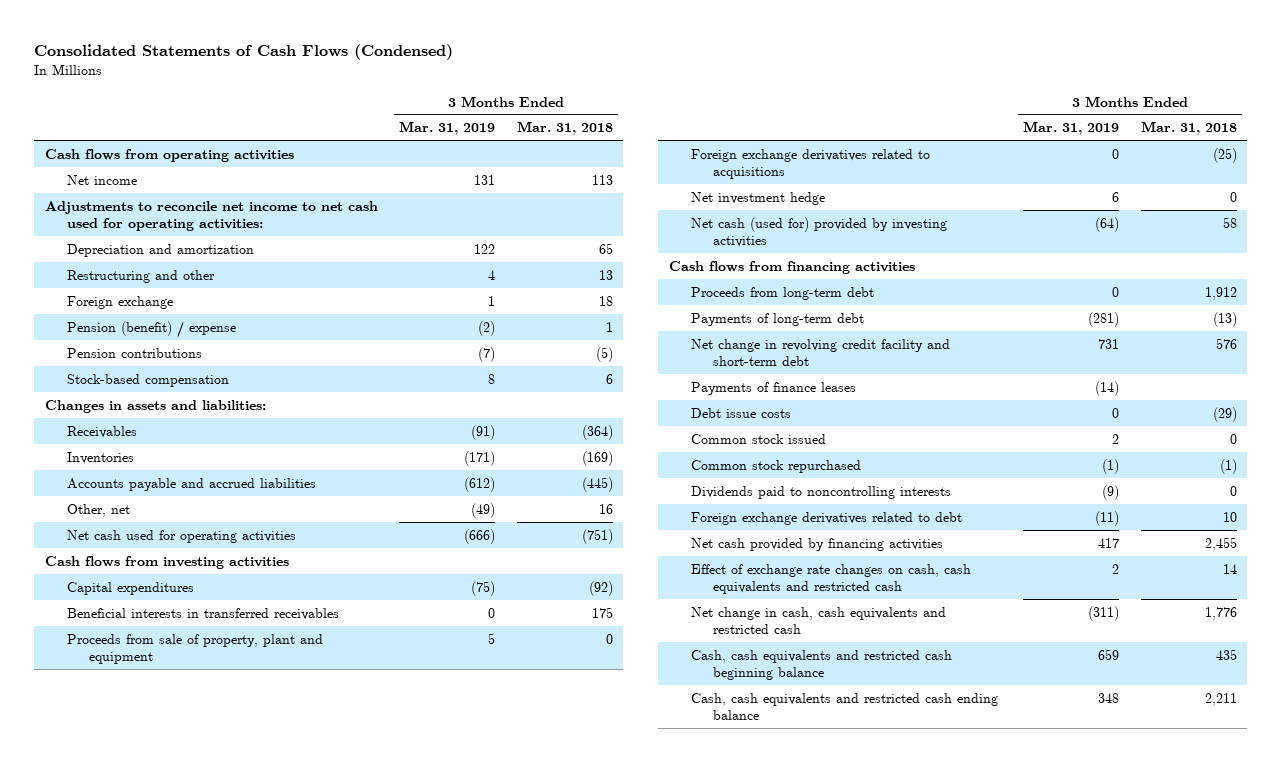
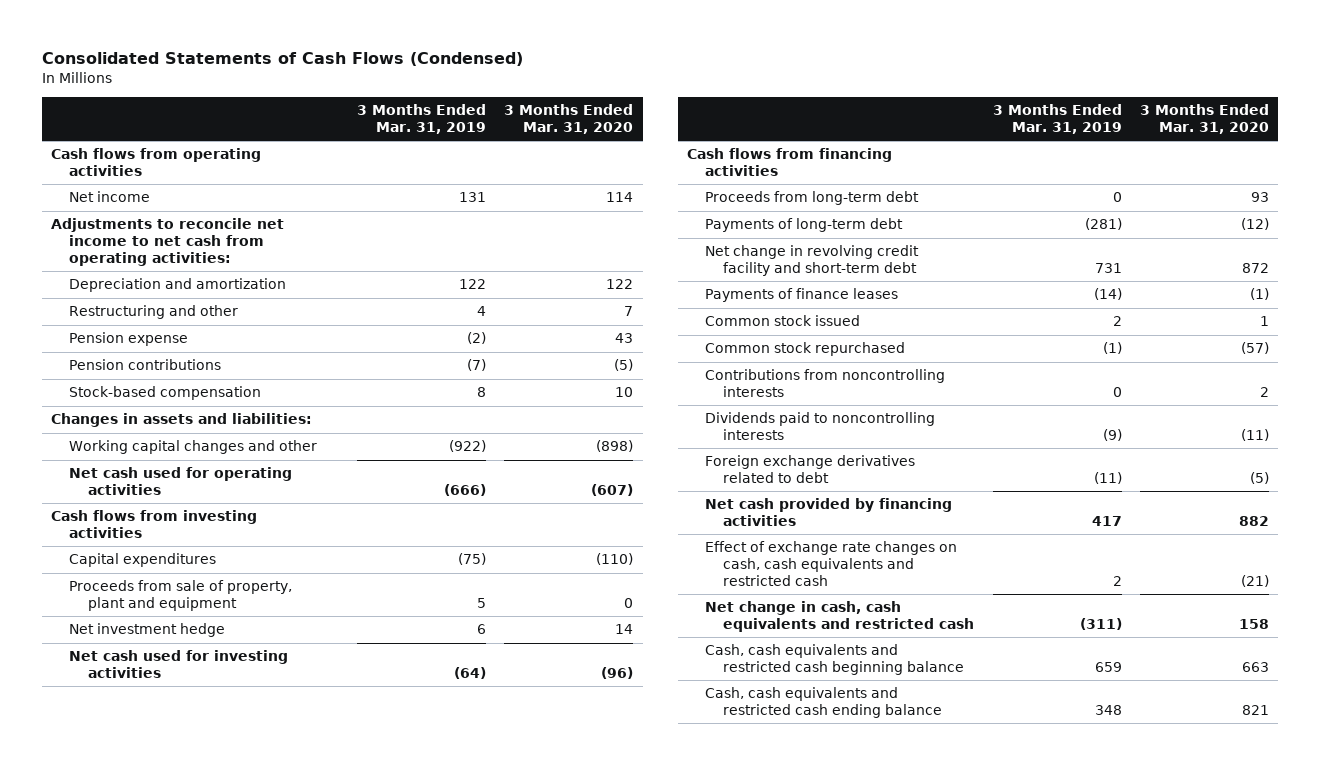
- | 3 Months Ended Mar. 31, 2019 | 3 Months Ended Mar. 31, 2018
+ | 3 Months Ended Mar. 31, 2019 | 3 Months Ended Mar. 31, 2020
- Adjustments to reconcile net income to net cash used for operating activities:
+ Adjustments to reconcile net income to net cash from operating activities:
- Foreign exchange | 1 | 18
- Pension (benefit) / expense | (2) | 1
+ Pension expense | (2) | 43
- Receivables | (91) | (364)
- Inventories | (171) | (169)
- Accounts payable and accrued liabilities | (612) | (445)
- Other, net | (49) | 16
+ Working capital changes and other | (922) | (898)
- Beneficial interests in transferred receivables | 0 | 175
- Foreign exchange derivatives related to acquisitions | 0 | (25)
- Net cash (used for) provided by investing activities | (64) | 58
+ Net cash used for investing activities | (64) | (96)
- Debt issue costs | 0 | (29)
+ Contributions from noncontrolling interests | 0 | 2

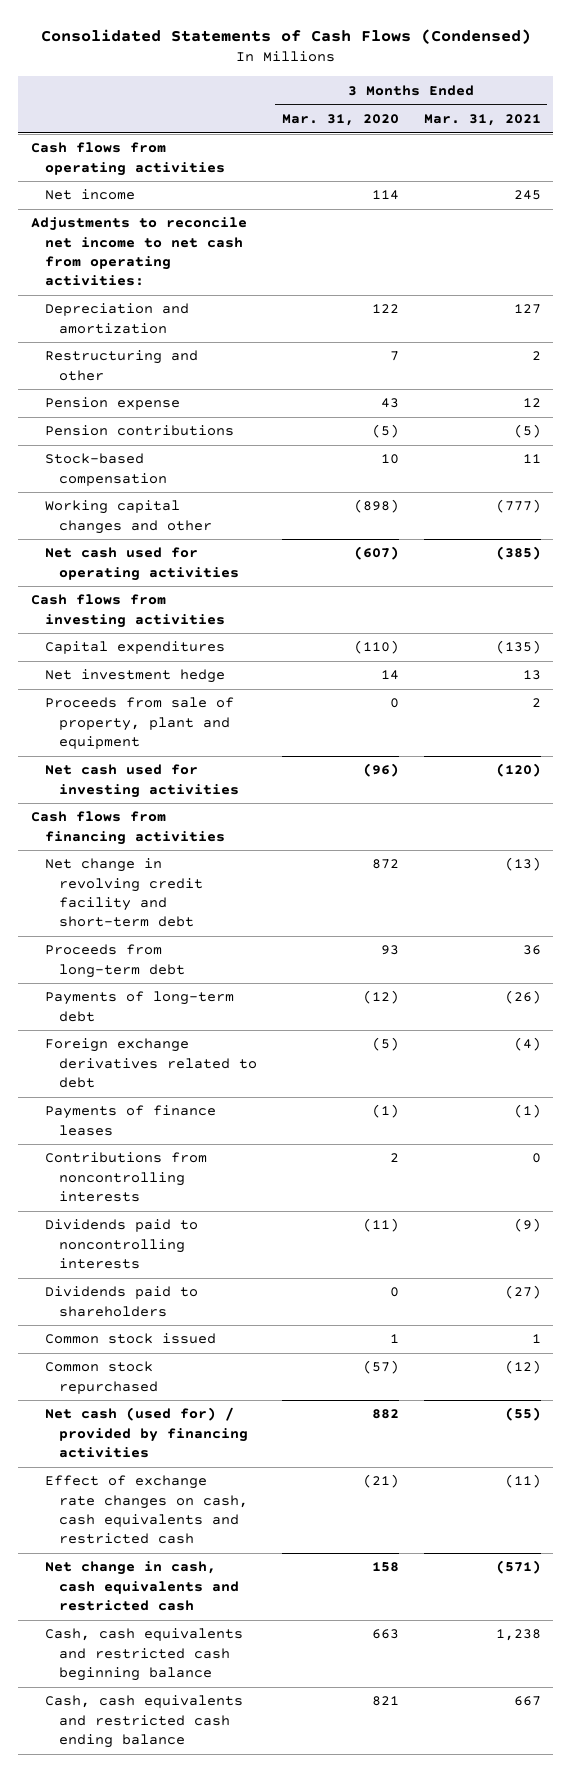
- | 3 Months Ended Mar. 31, 2019 | 3 Months Ended Mar. 31, 2020
+ | 3 Months Ended Mar. 31, 2020 | 3 Months Ended Mar. 31, 2021
- Changes in assets and liabilities:
moved down: Proceeds from sale of property, plant and equipment | 0 | 2
moved up: Net change in revolving credit facility and short-term debt | 872 | (13)
moved up: Foreign exchange derivatives related to debt | (5) | (4)
- Net cash provided by financing activities | 417 | 882
+ Dividends paid to shareholders | 0 | (27)
moved down: Common stock issued | 1 | 1
moved down: Common stock repurchased | (57) | (12)
+ Net cash (used for) / provided by financing activities | 882 | (55)

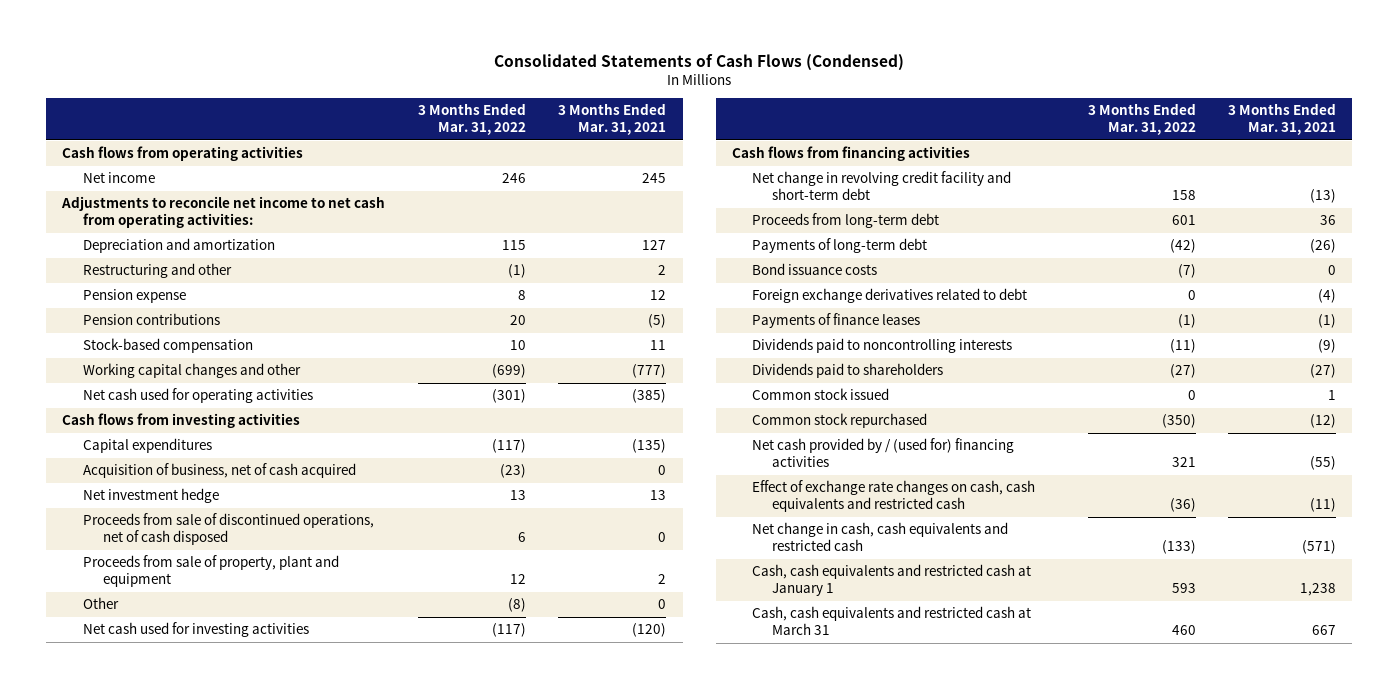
- | 3 Months Ended Mar. 31, 2020 | 3 Months Ended Mar. 31, 2021
+ | 3 Months Ended Mar. 31, 2022 | 3 Months Ended Mar. 31, 2021
+ Acquisition of business, net of cash acquired | (23) | 0
+ Proceeds from sale of discontinued operations, net of cash disposed | 6 | 0
+ Other | (8) | 0
+ Bond issuance costs | (7) | 0
- Contributions from noncontrolling interests | 2 | 0
- Net cash (used for) / provided by financing activities | 882 | (55)
+ Net cash provided by / (used for) financing activities | 321 | (55)
- Cash, cash equivalents and restricted cash beginning balance | 663 | 1,238
- Cash, cash equivalents and restricted cash ending balance | 821 | 667
+ Cash, cash equivalents and restricted cash at January 1 | 593 | 1,238
+ Cash, cash equivalents and restricted cash at March 31 | 460 | 667

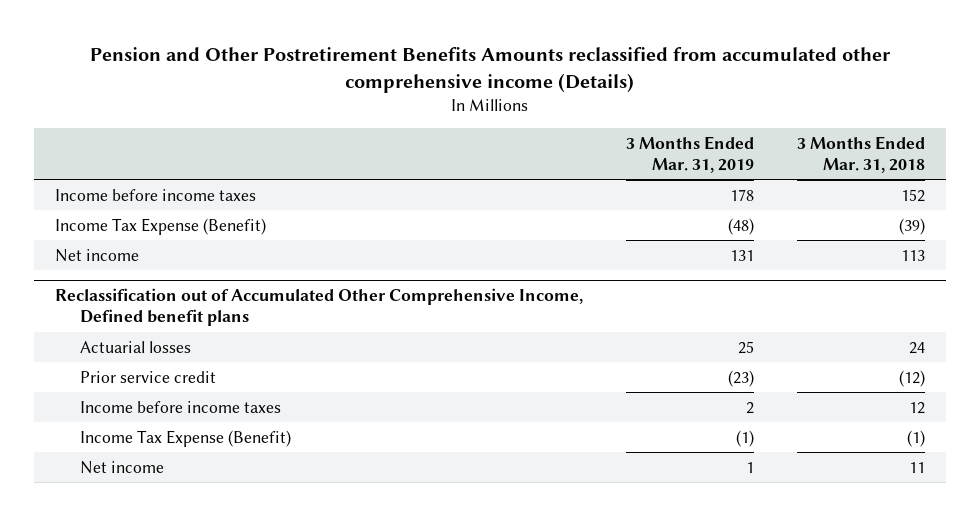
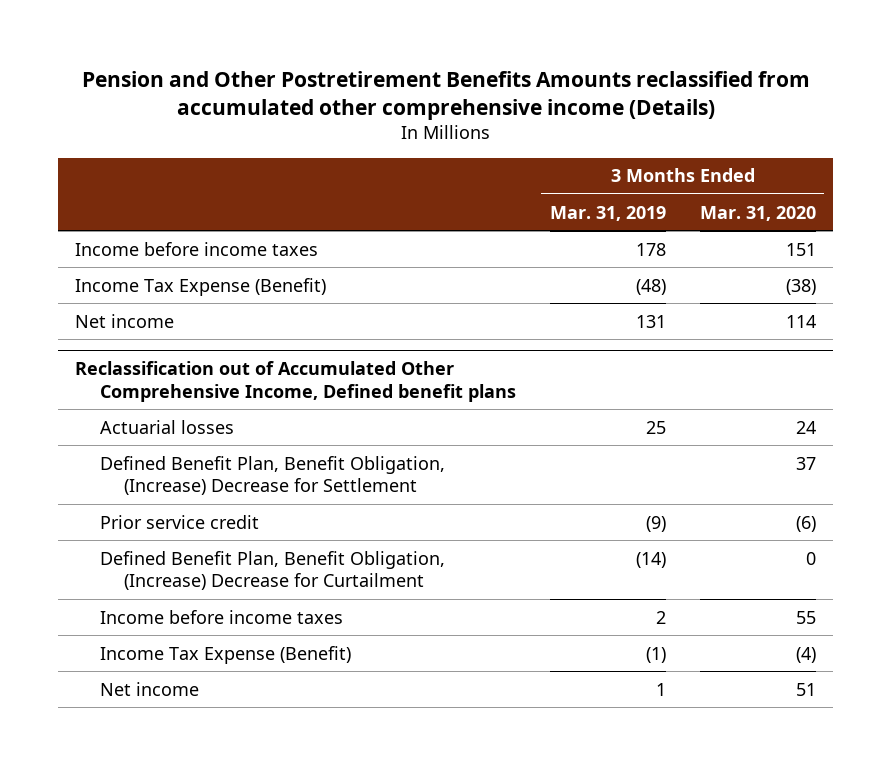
- | 3 Months Ended Mar. 31, 2019 | 3 Months Ended Mar. 31, 2018
+ | 3 Months Ended Mar. 31, 2019 | 3 Months Ended Mar. 31, 2020
@ Reclassification out of Accumulated Other Comprehensive Income, Defined benefit plans
- Prior service credit | (23) | (12)
+ Defined Benefit Plan, Benefit Obligation, (Increase) Decrease for Settlement | | 37
+ Prior service credit | (9) | (6)
+ Defined Benefit Plan, Benefit Obligation, (Increase) Decrease for Curtailment | (14) | 0

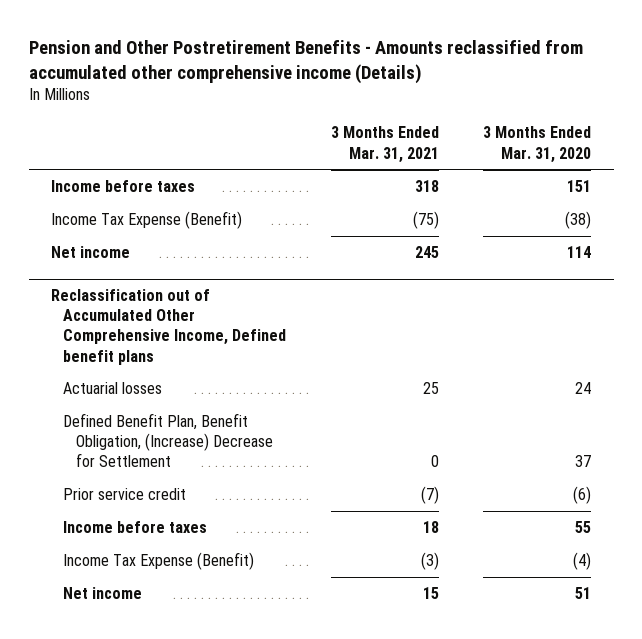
- Pension and Other Postretirement Benefits Amounts reclassified from accumulated other comprehensive income (Details)
+ Pension and Other Postretirement Benefits - Amounts reclassified from accumulated other comprehensive income (Details)
- | 3 Months Ended Mar. 31, 2019 | 3 Months Ended Mar. 31, 2020
+ | 3 Months Ended Mar. 31, 2021 | 3 Months Ended Mar. 31, 2020
- Income before income taxes | 178 | 151
+ Income before taxes | 318 | 151
@ Reclassification out of Accumulated Other Comprehensive Income, Defined benefit plans
- Defined Benefit Plan, Benefit Obligation, (Increase) Decrease for Curtailment | (14) | 0
- Income before income taxes | 2 | 55
+ Income before taxes | 18 | 55

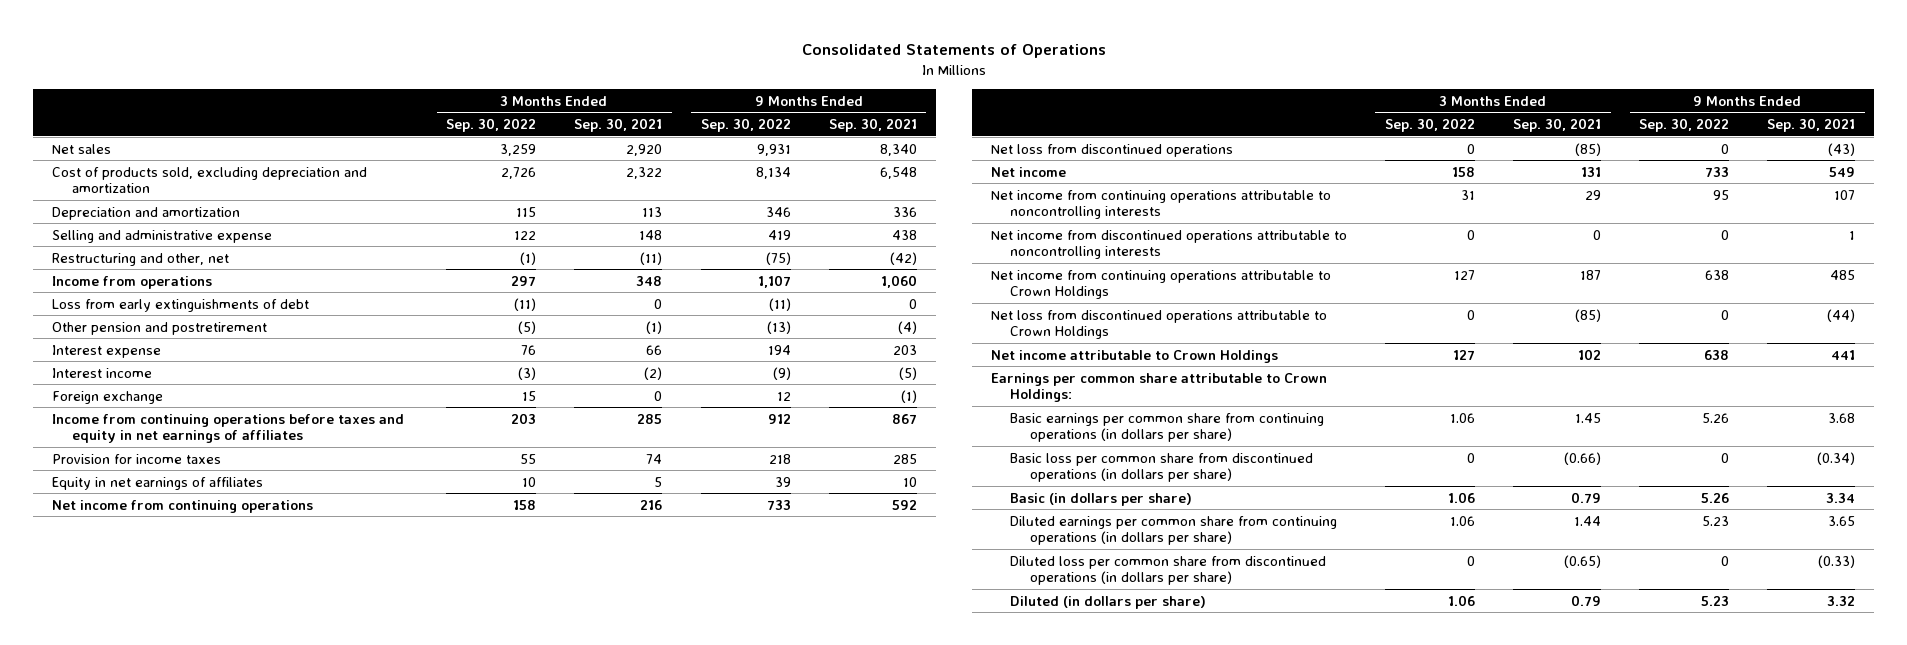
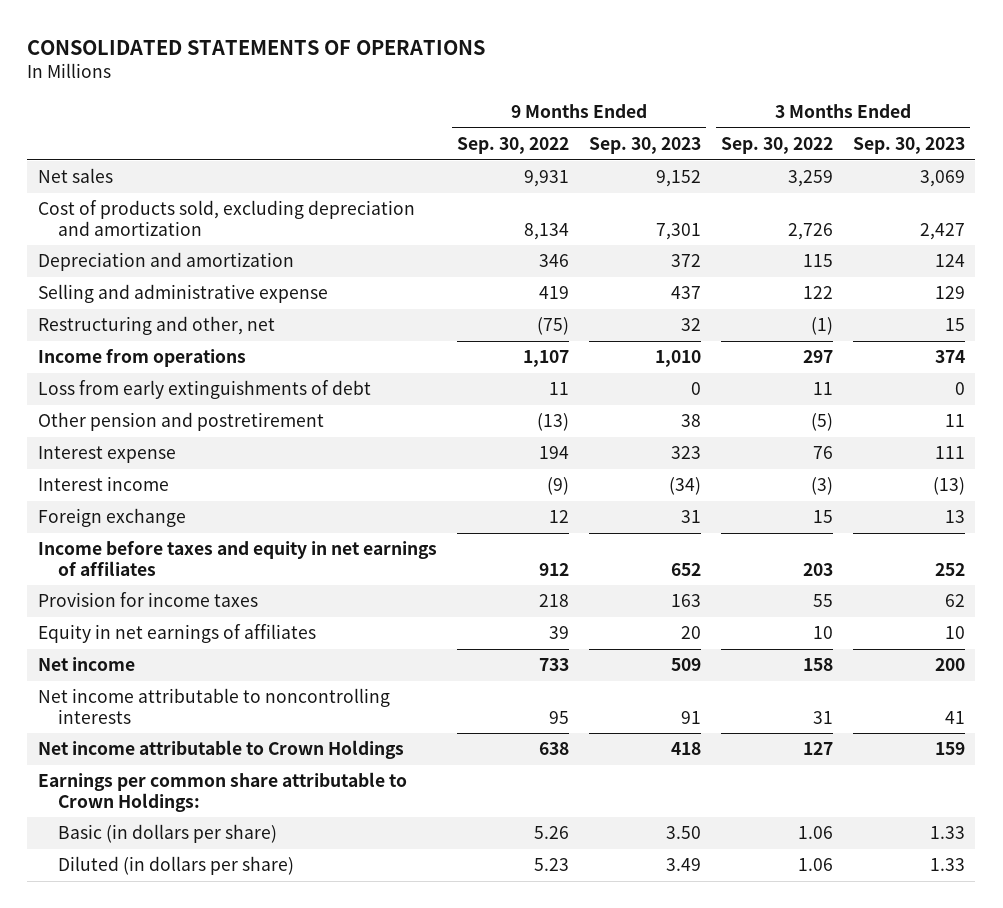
- Consolidated Statements of Operations
+ CONSOLIDATED STATEMENTS OF OPERATIONS
- | 3 Months Ended Sep. 30, 2022 | 3 Months Ended Sep. 30, 2021 | 9 Months Ended Sep. 30, 2022 | 9 Months Ended Sep. 30, 2021
+ | 9 Months Ended Sep. 30, 2022 | 9 Months Ended Sep. 30, 2023 | 3 Months Ended Sep. 30, 2022 | 3 Months Ended Sep. 30, 2023
- Loss from early extinguishments of debt | (11) | 0 | (11) | 0
+ Loss from early extinguishments of debt | 11 | 0 | 11 | 0
- Income from continuing operations before taxes and equity in net earnings of affiliates | 203 | 285 | 912 | 867
+ Income before taxes and equity in net earnings of affiliates | 912 | 652 | 203 | 252
- Net income from continuing operations | 158 | 216 | 733 | 592
- Net loss from discontinued operations | 0 | (85) | 0 | (43)
- Net income from continuing operations attributable to noncontrolling interests | 31 | 29 | 95 | 107
- Net income from discontinued operations attributable to noncontrolling interests | 0 | 0 | 0 | 1
- Net income from continuing operations attributable to Crown Holdings | 127 | 187 | 638 | 485
- Net loss from discontinued operations attributable to Crown Holdings | 0 | (85) | 0 | (44)
+ Net income attributable to noncontrolling interests | 95 | 91 | 31 | 41
- Basic earnings per common share from continuing operations (in dollars per share) | 1.06 | 1.45 | 5.26 | 3.68
- Basic loss per common share from discontinued operations (in dollars per share) | 0 | (0.66) | 0 | (0.34)
- Diluted earnings per common share from continuing operations (in dollars per share) | 1.06 | 1.44 | 5.23 | 3.65
- Diluted loss per common share from discontinued operations (in dollars per share) | 0 | (0.65) | 0 | (0.33)

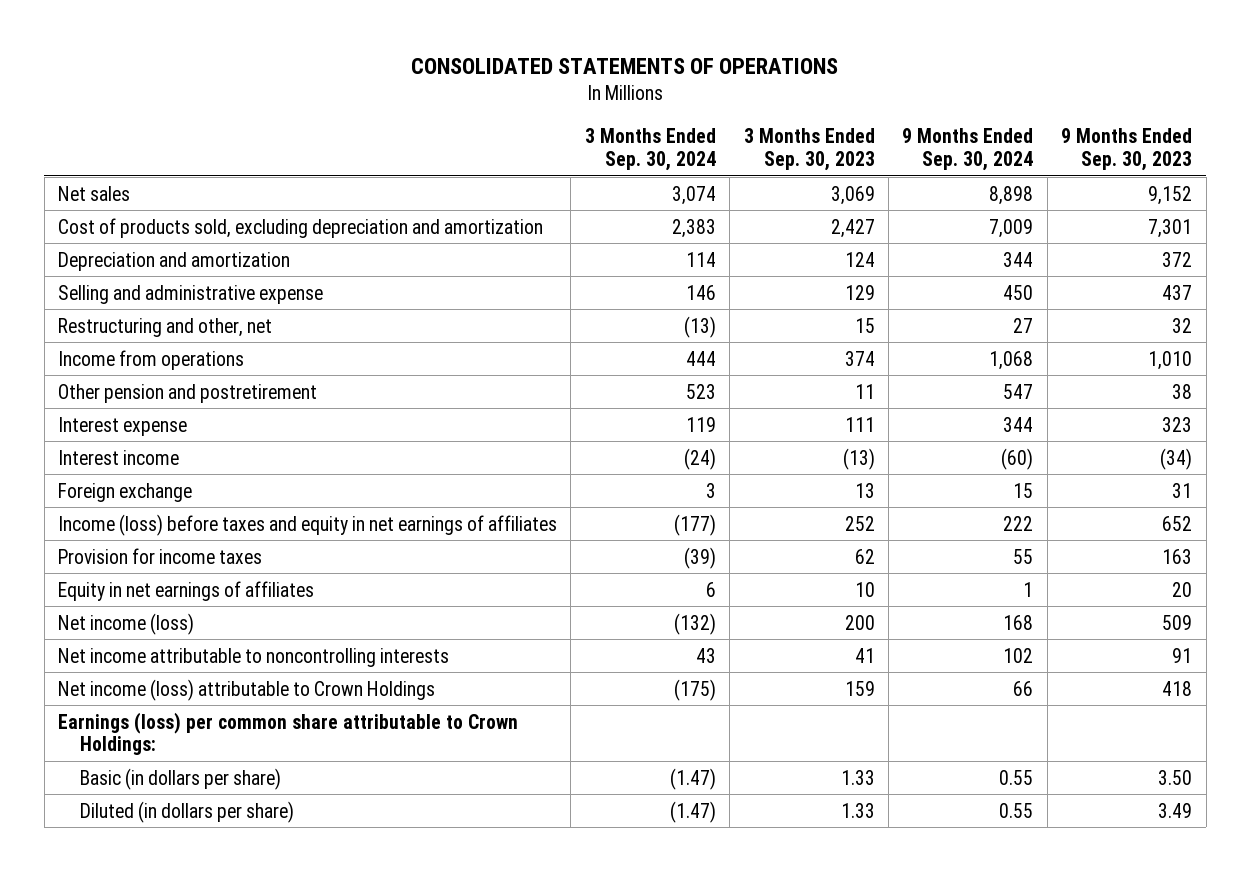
- | 9 Months Ended Sep. 30, 2022 | 9 Months Ended Sep. 30, 2023 | 3 Months Ended Sep. 30, 2022 | 3 Months Ended Sep. 30, 2023
+ | 3 Months Ended Sep. 30, 2024 | 3 Months Ended Sep. 30, 2023 | 9 Months Ended Sep. 30, 2024 | 9 Months Ended Sep. 30, 2023
- Loss from early extinguishments of debt | 11 | 0 | 11 | 0
- Income before taxes and equity in net earnings of affiliates | 912 | 652 | 203 | 252
+ Income (loss) before taxes and equity in net earnings of affiliates | (177) | 252 | 222 | 652
- Net income | 733 | 509 | 158 | 200
+ Net income (loss) | (132) | 200 | 168 | 509
- Net income attributable to Crown Holdings | 638 | 418 | 127 | 159
- Earnings per common share attributable to Crown Holdings:
+ Net income (loss) attributable to Crown Holdings | (175) | 159 | 66 | 418
+ Earnings (loss) per common share attributable to Crown Holdings:

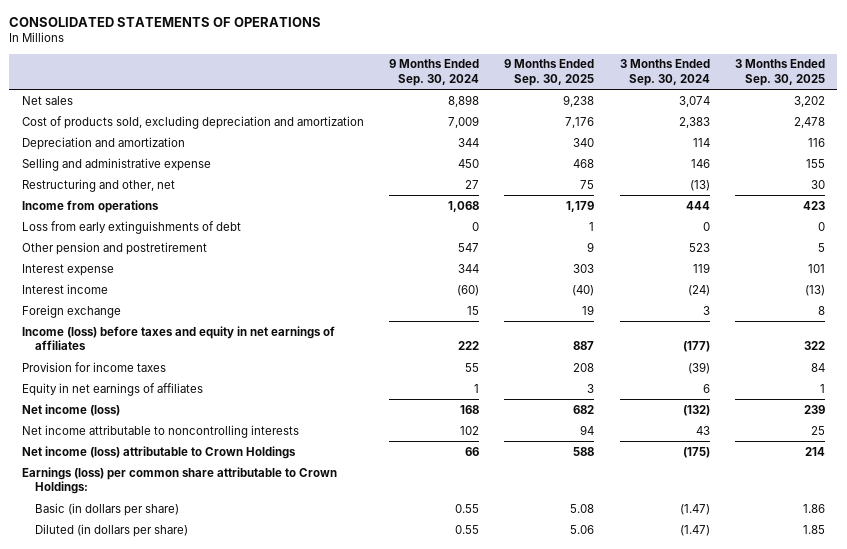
- | 3 Months Ended Sep. 30, 2024 | 3 Months Ended Sep. 30, 2023 | 9 Months Ended Sep. 30, 2024 | 9 Months Ended Sep. 30, 2023
+ | 9 Months Ended Sep. 30, 2024 | 9 Months Ended Sep. 30, 2025 | 3 Months Ended Sep. 30, 2024 | 3 Months Ended Sep. 30, 2025
+ Loss from early extinguishments of debt | 0 | 1 | 0 | 0

